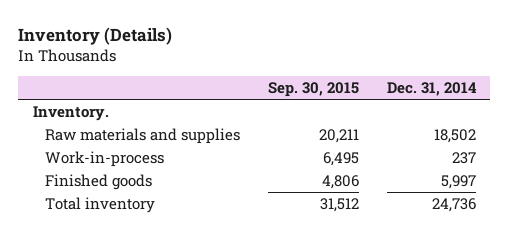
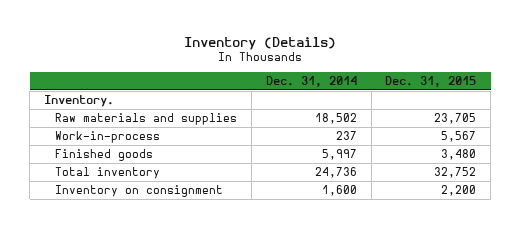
- | Sep. 30, 2015 | Dec. 31, 2014
+ | Dec. 31, 2014 | Dec. 31, 2015
+ Inventory on consignment | 1,600 | 2,200

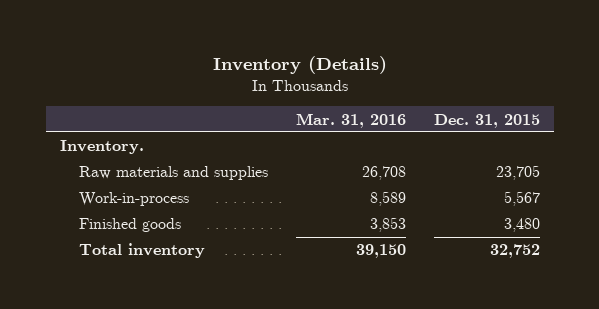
- | Dec. 31, 2014 | Dec. 31, 2015
+ | Mar. 31, 2016 | Dec. 31, 2015
- Inventory on consignment | 1,600 | 2,200

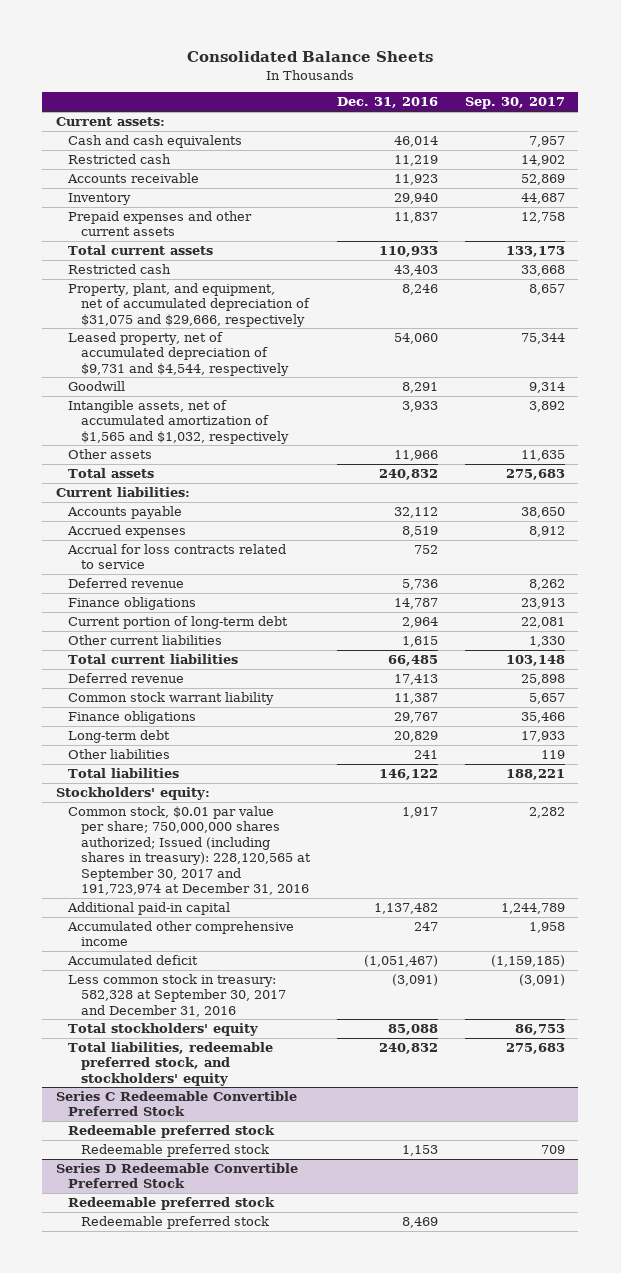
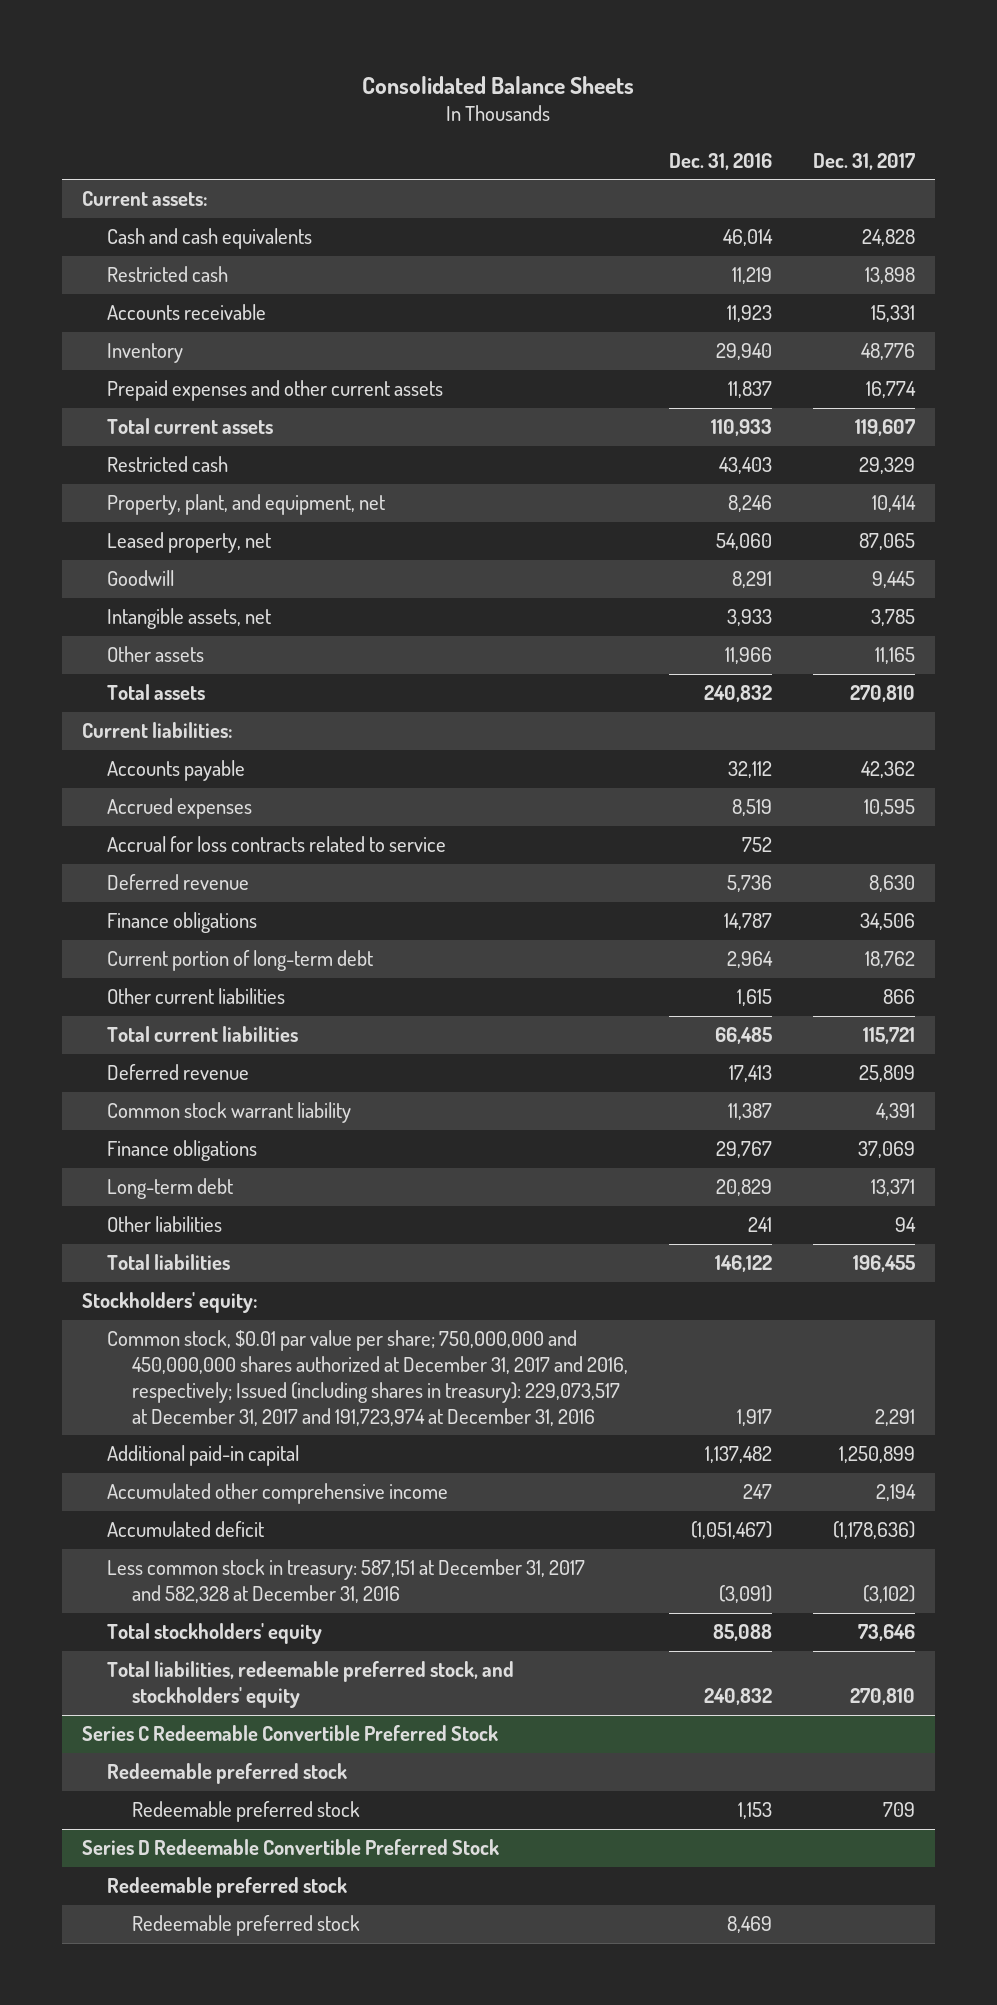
- | Dec. 31, 2016 | Sep. 30, 2017
+ | Dec. 31, 2016 | Dec. 31, 2017
- Property, plant, and equipment, net of accumulated depreciation of $31,075 and $29,666, respectively | 8,246 | 8,657
- Leased property, net of accumulated depreciation of $9,731 and $4,544, respectively | 54,060 | 75,344
+ Property, plant, and equipment, net | 8,246 | 10,414
+ Leased property, net | 54,060 | 87,065
- Intangible assets, net of accumulated amortization of $1,565 and $1,032, respectively | 3,933 | 3,892
+ Intangible assets, net | 3,933 | 3,785
- Common stock, $0.01 par value per share; 750,000,000 shares authorized; Issued (including shares in treasury): 228,120,565 at September 30, 2017 and 191,723,974 at December 31, 2016 | 1,917 | 2,282
+ Common stock, $0.01 par value per share; 750,000,000 and 450,000,000 shares authorized at December 31, 2017 and 2016, respectively; Issued (including shares in treasury): 229,073,517 at December 31, 2017 and 191,723,974 at December 31, 2016 | 1,917 | 2,291
- Less common stock in treasury: 582,328 at September 30, 2017 and December 31, 2016 | (3,091) | (3,091)
+ Less common stock in treasury: 587,151 at December 31, 2017 and 582,328 at December 31, 2016 | (3,091) | (3,102)

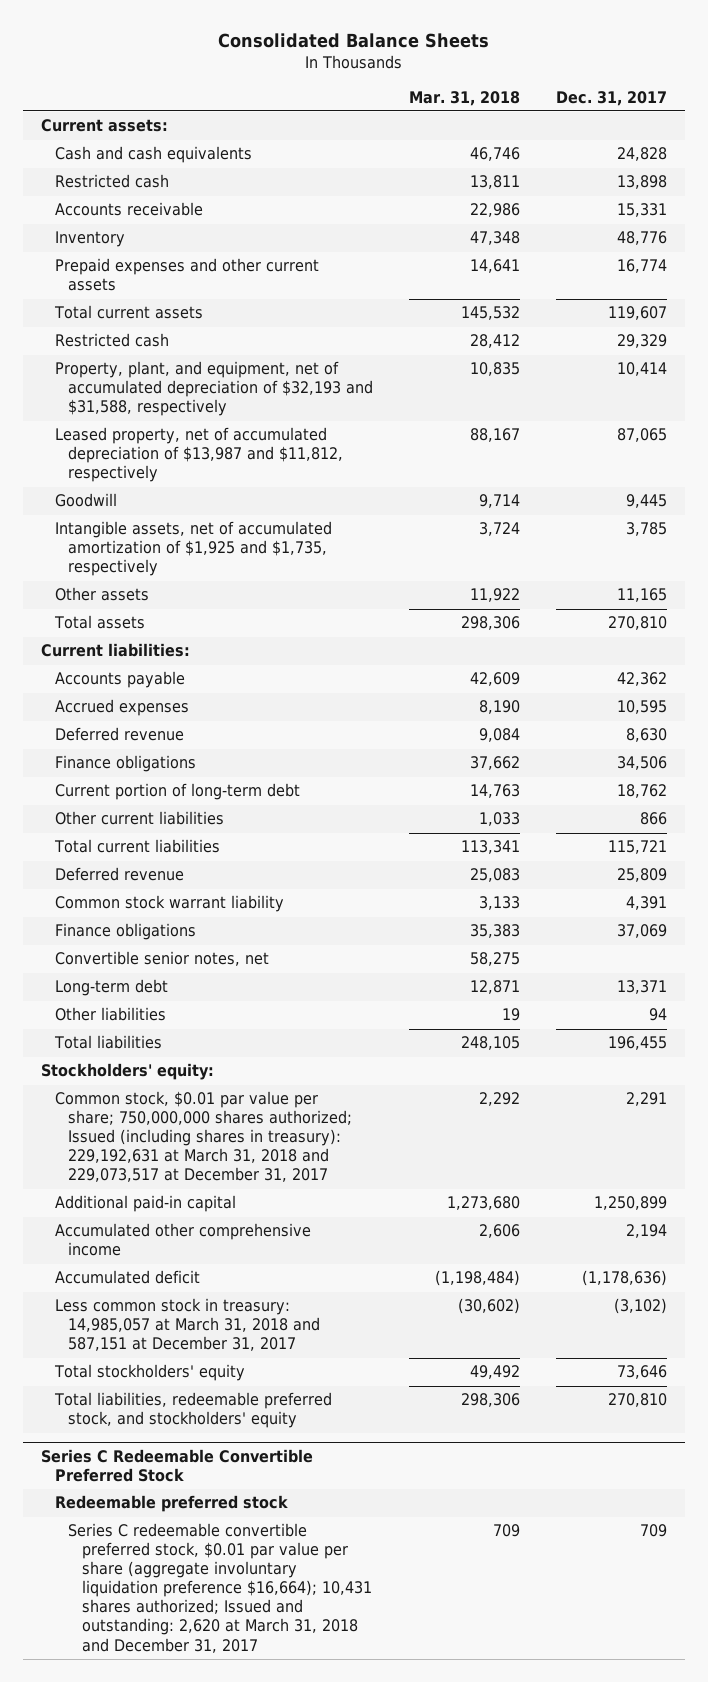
- | Dec. 31, 2016 | Dec. 31, 2017
+ | Mar. 31, 2018 | Dec. 31, 2017
- Property, plant, and equipment, net | 8,246 | 10,414
- Leased property, net | 54,060 | 87,065
+ Property, plant, and equipment, net of accumulated depreciation of $32,193 and $31,588, respectively | 10,835 | 10,414
+ Leased property, net of accumulated depreciation of $13,987 and $11,812, respectively | 88,167 | 87,065
- Intangible assets, net | 3,933 | 3,785
+ Intangible assets, net of accumulated amortization of $1,925 and $1,735, respectively | 3,724 | 3,785
- Accrual for loss contracts related to service | 752 |
+ Convertible senior notes, net | 58,275 |
- Common stock, $0.01 par value per share; 750,000,000 and 450,000,000 shares authorized at December 31, 2017 and 2016, respectively; Issued (including shares in treasury): 229,073,517 at December 31, 2017 and 191,723,974 at December 31, 2016 | 1,917 | 2,291
+ Common stock, $0.01 par value per share; 750,000,000 shares authorized; Issued (including shares in treasury): 229,192,631 at March 31, 2018 and 229,073,517 at December 31, 2017 | 2,292 | 2,291
- Less common stock in treasury: 587,151 at December 31, 2017 and 582,328 at December 31, 2016 | (3,091) | (3,102)
+ Less common stock in treasury: 14,985,057 at March 31, 2018 and 587,151 at December 31, 2017 | (30,602) | (3,102)
@ Series C Redeemable Convertible Preferred Stock
- Redeemable preferred stock | 1,153 | 709
- Series D Redeemable Convertible Preferred Stock
- Redeemable preferred stock
- Redeemable preferred stock | 8,469 |
@ Series C Redeemable Convertible Preferred Stock
+ Series C redeemable convertible preferred stock, $0.01 par value per share (aggregate involuntary liquidation preference $16,664); 10,431 shares authorized; Issued and outstanding: 2,620 at March 31, 2018 and December 31, 2017 | 709 | 709

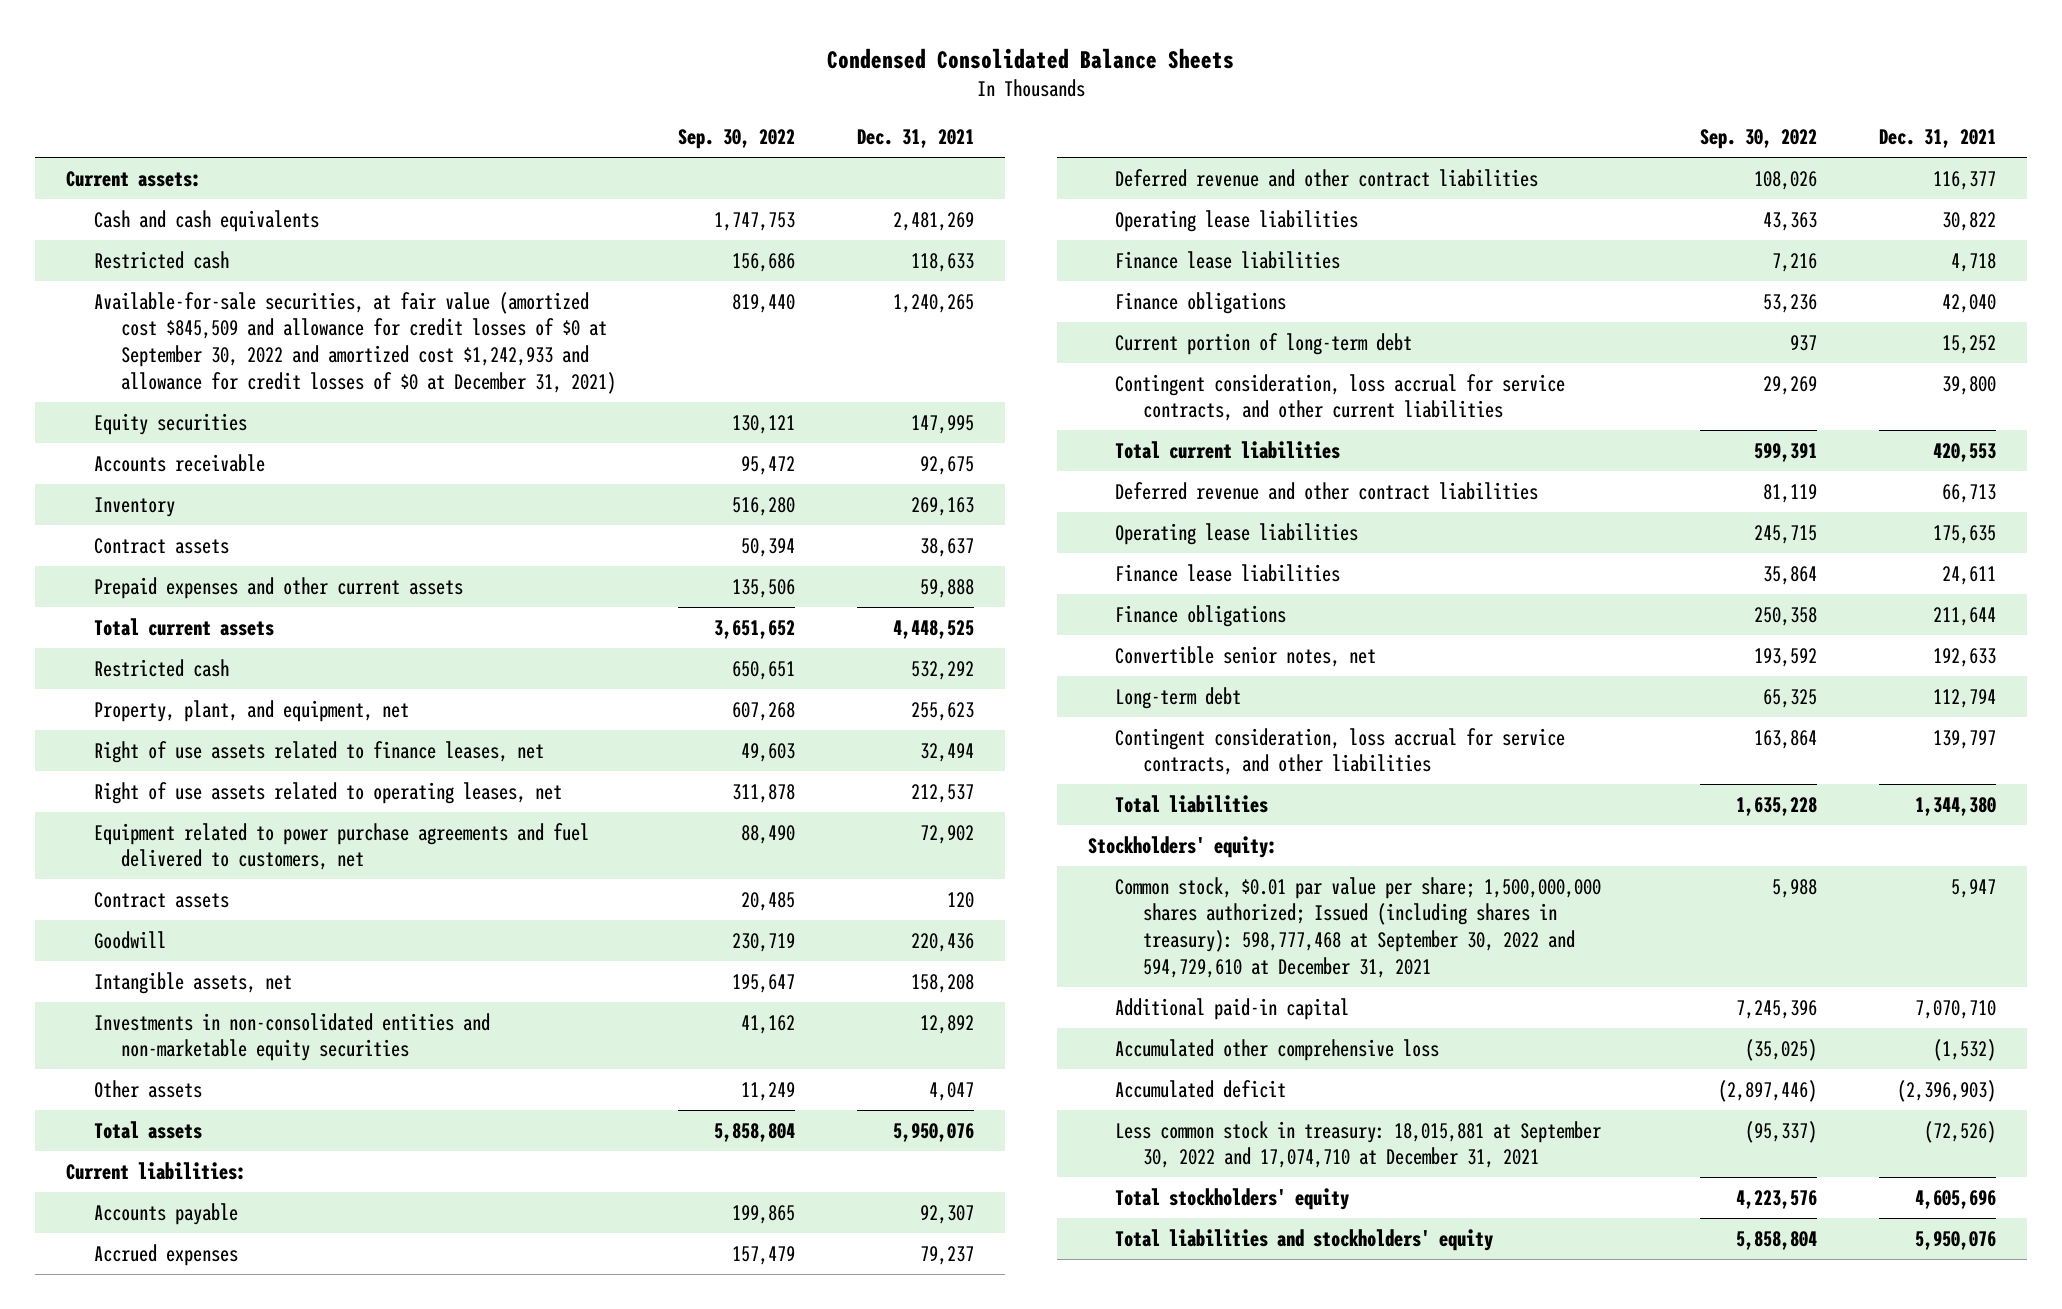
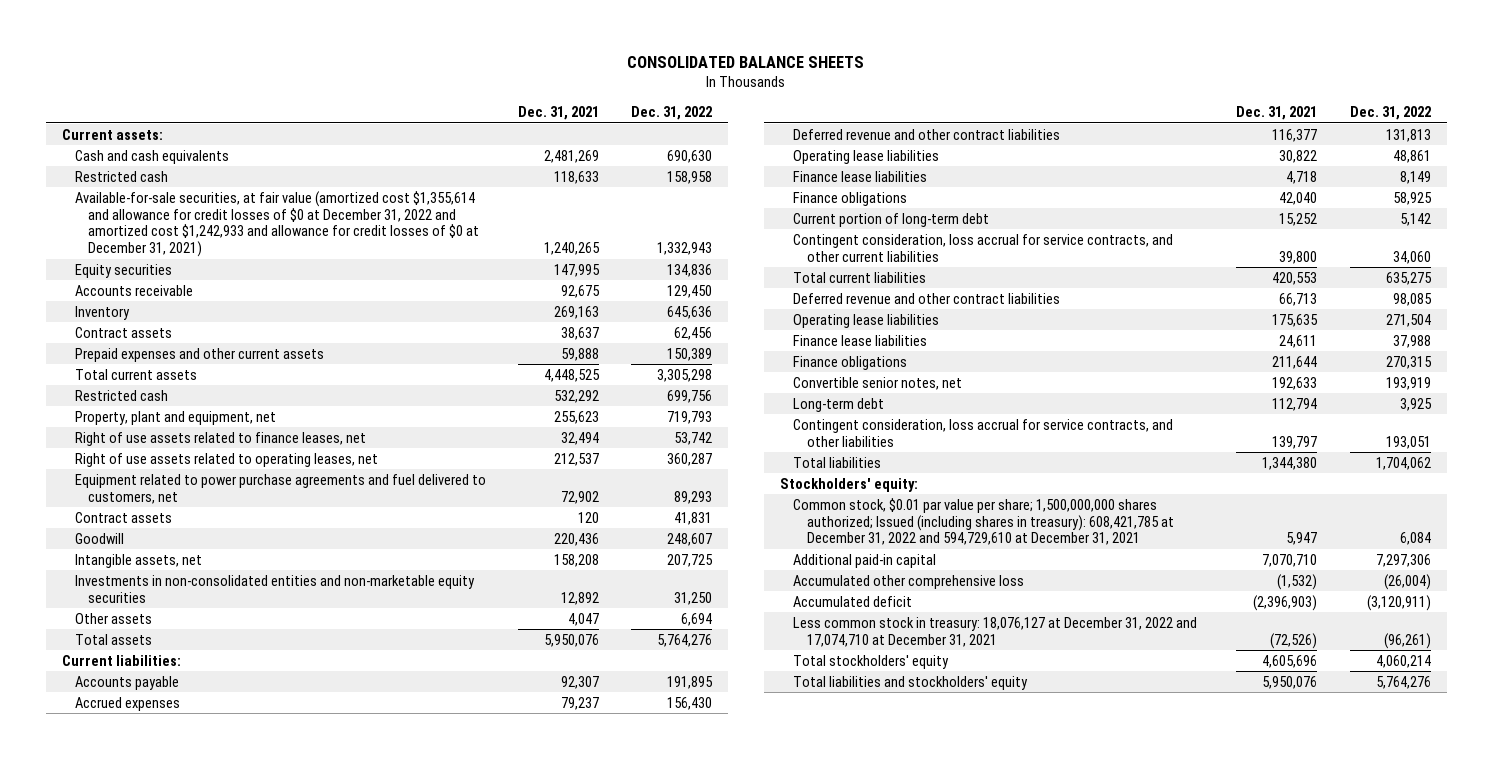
- Condensed Consolidated Balance Sheets
+ CONSOLIDATED BALANCE SHEETS
- | Sep. 30, 2022 | Dec. 31, 2021
+ | Dec. 31, 2021 | Dec. 31, 2022
- Available-for-sale securities, at fair value (amortized cost $845,509 and allowance for credit losses of $0 at September 30, 2022 and amortized cost $1,242,933 and allowance for credit losses of $0 at December 31, 2021) | 819,440 | 1,240,265
+ Available-for-sale securities, at fair value (amortized cost $1,355,614 and allowance for credit losses of $0 at December 31, 2022 and amortized cost $1,242,933 and allowance for credit losses of $0 at December 31, 2021) | 1,240,265 | 1,332,943
- Property, plant, and equipment, net | 607,268 | 255,623
+ Property, plant and equipment, net | 255,623 | 719,793
- Common stock, $0.01 par value per share; 1,500,000,000 shares authorized; Issued (including shares in treasury): 598,777,468 at September 30, 2022 and 594,729,610 at December 31, 2021 | 5,988 | 5,947
+ Common stock, $0.01 par value per share; 1,500,000,000 shares authorized; Issued (including shares in treasury): 608,421,785 at December 31, 2022 and 594,729,610 at December 31, 2021 | 5,947 | 6,084
- Less common stock in treasury: 18,015,881 at September 30, 2022 and 17,074,710 at December 31, 2021 | (95,337) | (72,526)
+ Less common stock in treasury: 18,076,127 at December 31, 2022 and 17,074,710 at December 31, 2021 | (72,526) | (96,261)

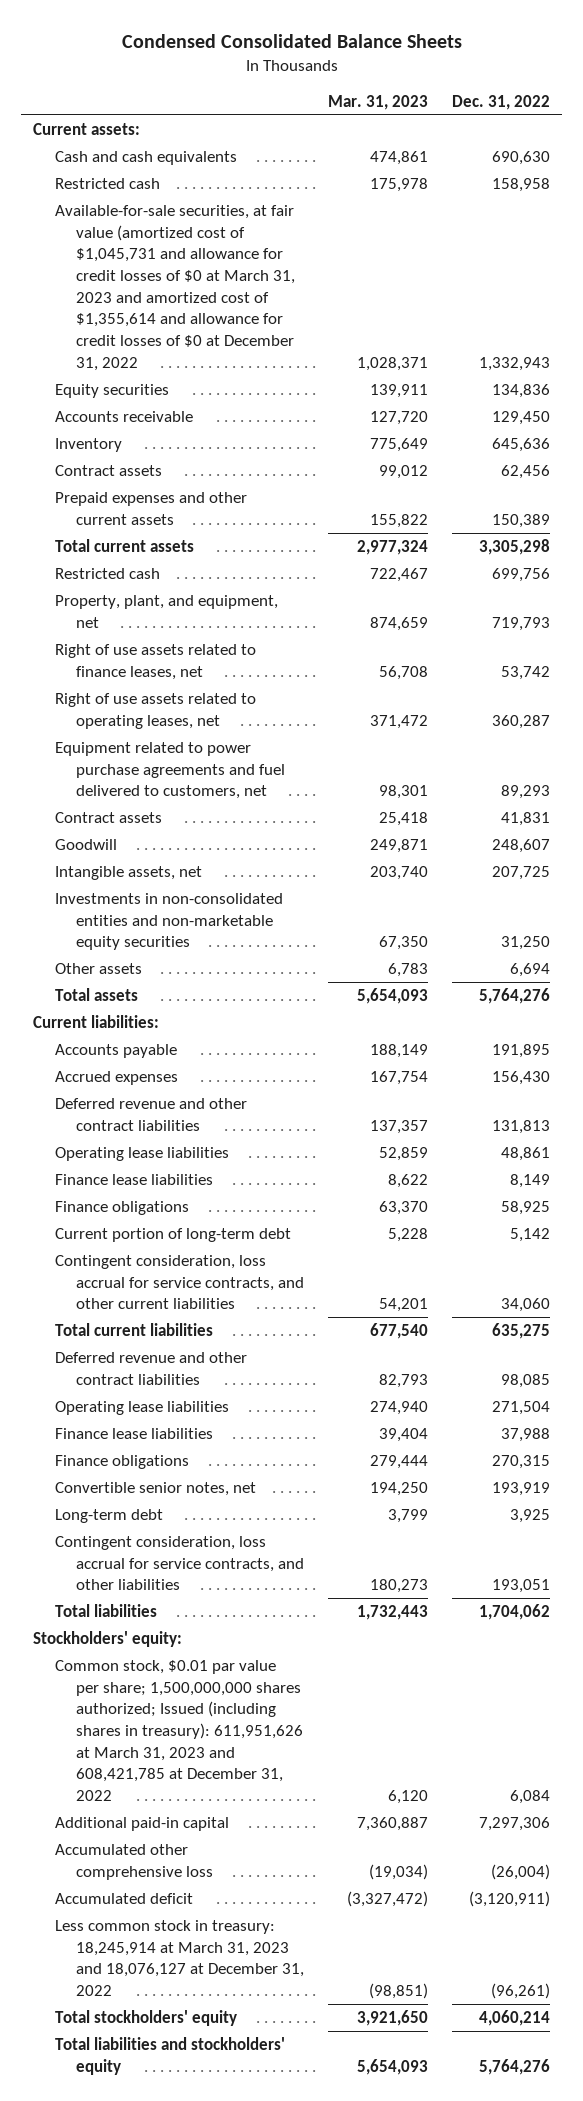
- CONSOLIDATED BALANCE SHEETS
+ Condensed Consolidated Balance Sheets
- | Dec. 31, 2021 | Dec. 31, 2022
+ | Mar. 31, 2023 | Dec. 31, 2022
- Available-for-sale securities, at fair value (amortized cost $1,355,614 and allowance for credit losses of $0 at December 31, 2022 and amortized cost $1,242,933 and allowance for credit losses of $0 at December 31, 2021) | 1,240,265 | 1,332,943
+ Available-for-sale securities, at fair value (amortized cost of $1,045,731 and allowance for credit losses of $0 at March 31, 2023 and amortized cost of $1,355,614 and allowance for credit losses of $0 at December 31, 2022 | 1,028,371 | 1,332,943
- Property, plant and equipment, net | 255,623 | 719,793
+ Property, plant, and equipment, net | 874,659 | 719,793
- Common stock, $0.01 par value per share; 1,500,000,000 shares authorized; Issued (including shares in treasury): 608,421,785 at December 31, 2022 and 594,729,610 at December 31, 2021 | 5,947 | 6,084
+ Common stock, $0.01 par value per share; 1,500,000,000 shares authorized; Issued (including shares in treasury): 611,951,626 at March 31, 2023 and 608,421,785 at December 31, 2022 | 6,120 | 6,084
- Less common stock in treasury: 18,076,127 at December 31, 2022 and 17,074,710 at December 31, 2021 | (72,526) | (96,261)
+ Less common stock in treasury: 18,245,914 at March 31, 2023 and 18,076,127 at December 31, 2022 | (98,851) | (96,261)

